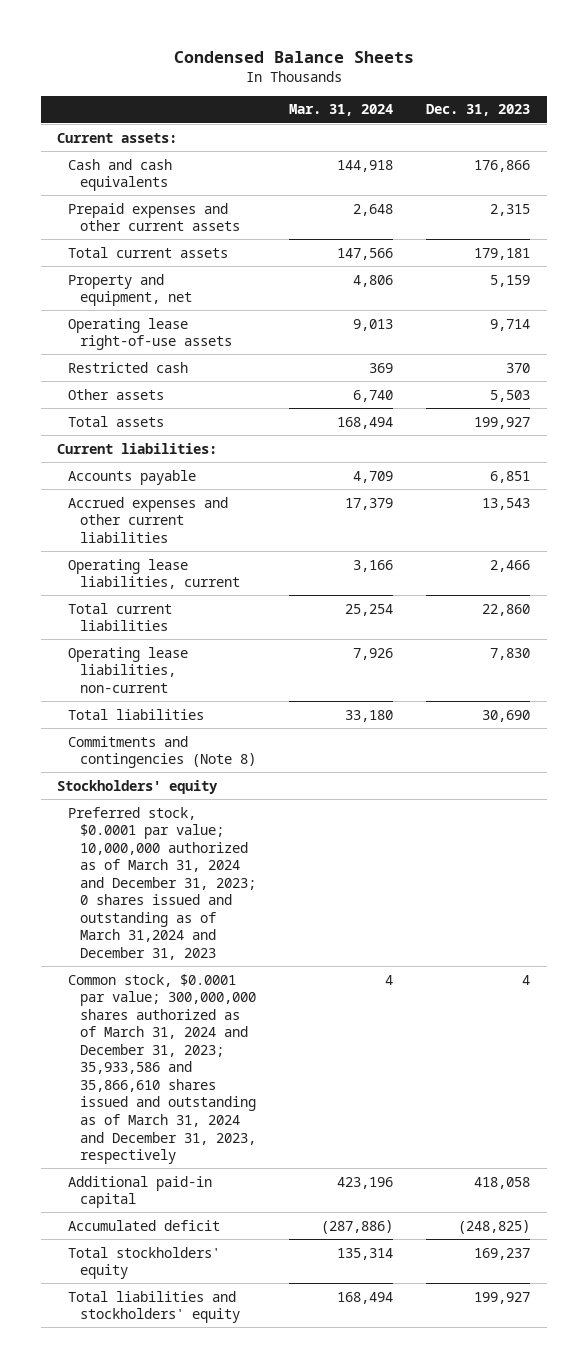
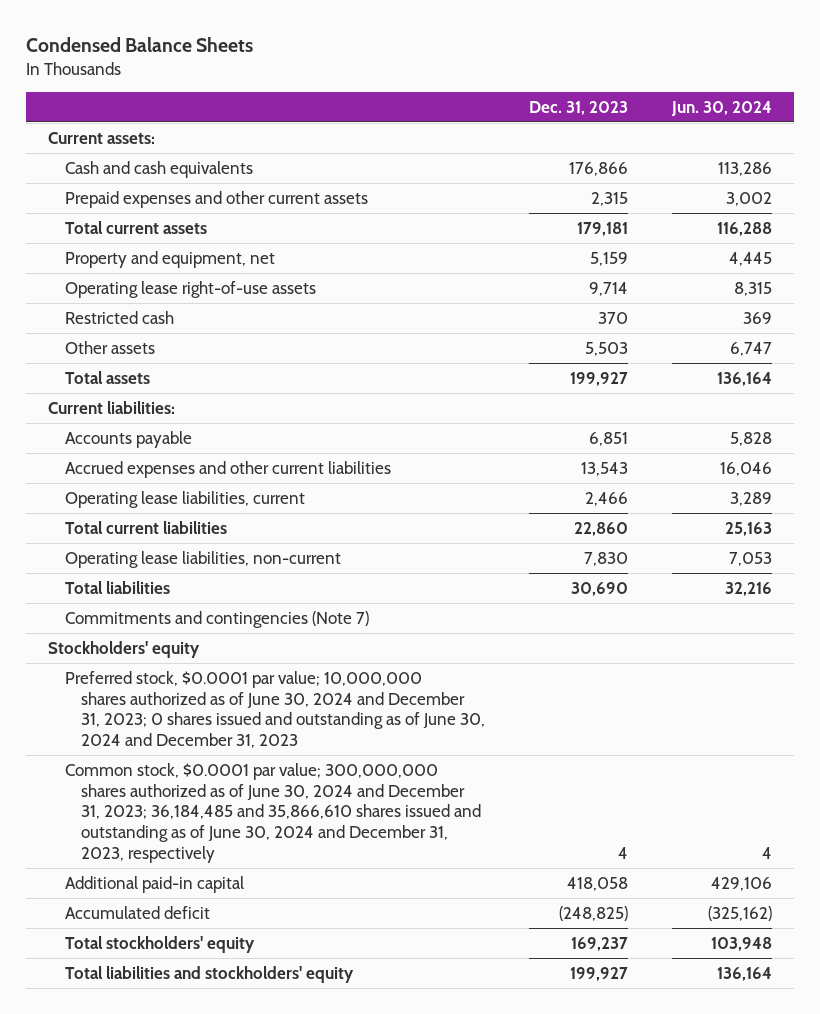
- | Mar. 31, 2024 | Dec. 31, 2023
+ | Dec. 31, 2023 | Jun. 30, 2024
- Commitments and contingencies (Note 8)
+ Commitments and contingencies (Note 7)
- Preferred stock, $0.0001 par value; 10,000,000 authorized as of March 31, 2024 and December 31, 2023; 0 shares issued and outstanding as of March 31,2024 and December 31, 2023
- Common stock, $0.0001 par value; 300,000,000 shares authorized as of March 31, 2024 and December 31, 2023; 35,933,586 and 35,866,610 shares issued and outstanding as of March 31, 2024 and December 31, 2023, respectively | 4 | 4
+ Preferred stock, $0.0001 par value; 10,000,000 shares authorized as of June 30, 2024 and December 31, 2023; 0 shares issued and outstanding as of June 30, 2024 and December 31, 2023
+ Common stock, $0.0001 par value; 300,000,000 shares authorized as of June 30, 2024 and December 31, 2023; 36,184,485 and 35,866,610 shares issued and outstanding as of June 30, 2024 and December 31, 2023, respectively | 4 | 4

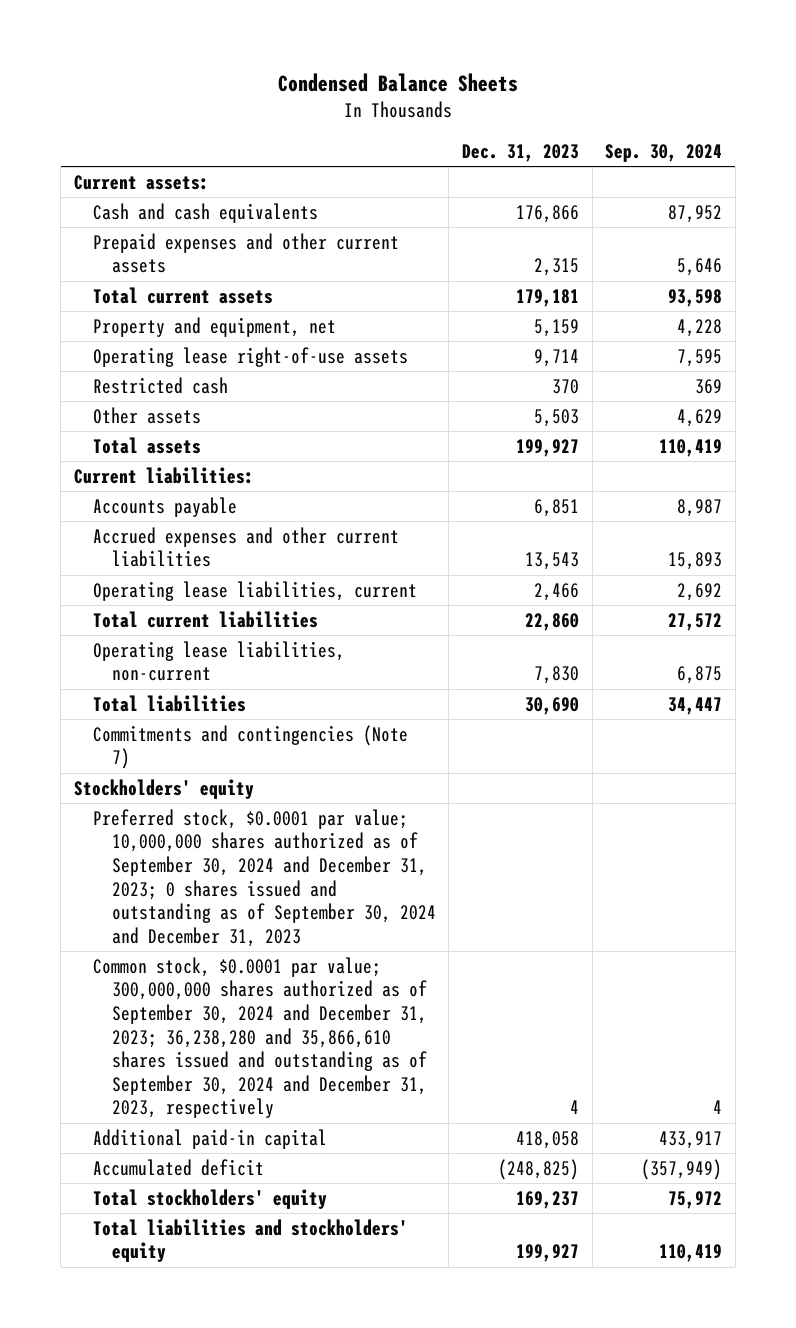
- | Dec. 31, 2023 | Jun. 30, 2024
+ | Dec. 31, 2023 | Sep. 30, 2024
- Preferred stock, $0.0001 par value; 10,000,000 shares authorized as of June 30, 2024 and December 31, 2023; 0 shares issued and outstanding as of June 30, 2024 and December 31, 2023
- Common stock, $0.0001 par value; 300,000,000 shares authorized as of June 30, 2024 and December 31, 2023; 36,184,485 and 35,866,610 shares issued and outstanding as of June 30, 2024 and December 31, 2023, respectively | 4 | 4
+ Preferred stock, $0.0001 par value; 10,000,000 shares authorized as of September 30, 2024 and December 31, 2023; 0 shares issued and outstanding as of September 30, 2024 and December 31, 2023
+ Common stock, $0.0001 par value; 300,000,000 shares authorized as of September 30, 2024 and December 31, 2023; 36,238,280 and 35,866,610 shares issued and outstanding as of September 30, 2024 and December 31, 2023, respectively | 4 | 4

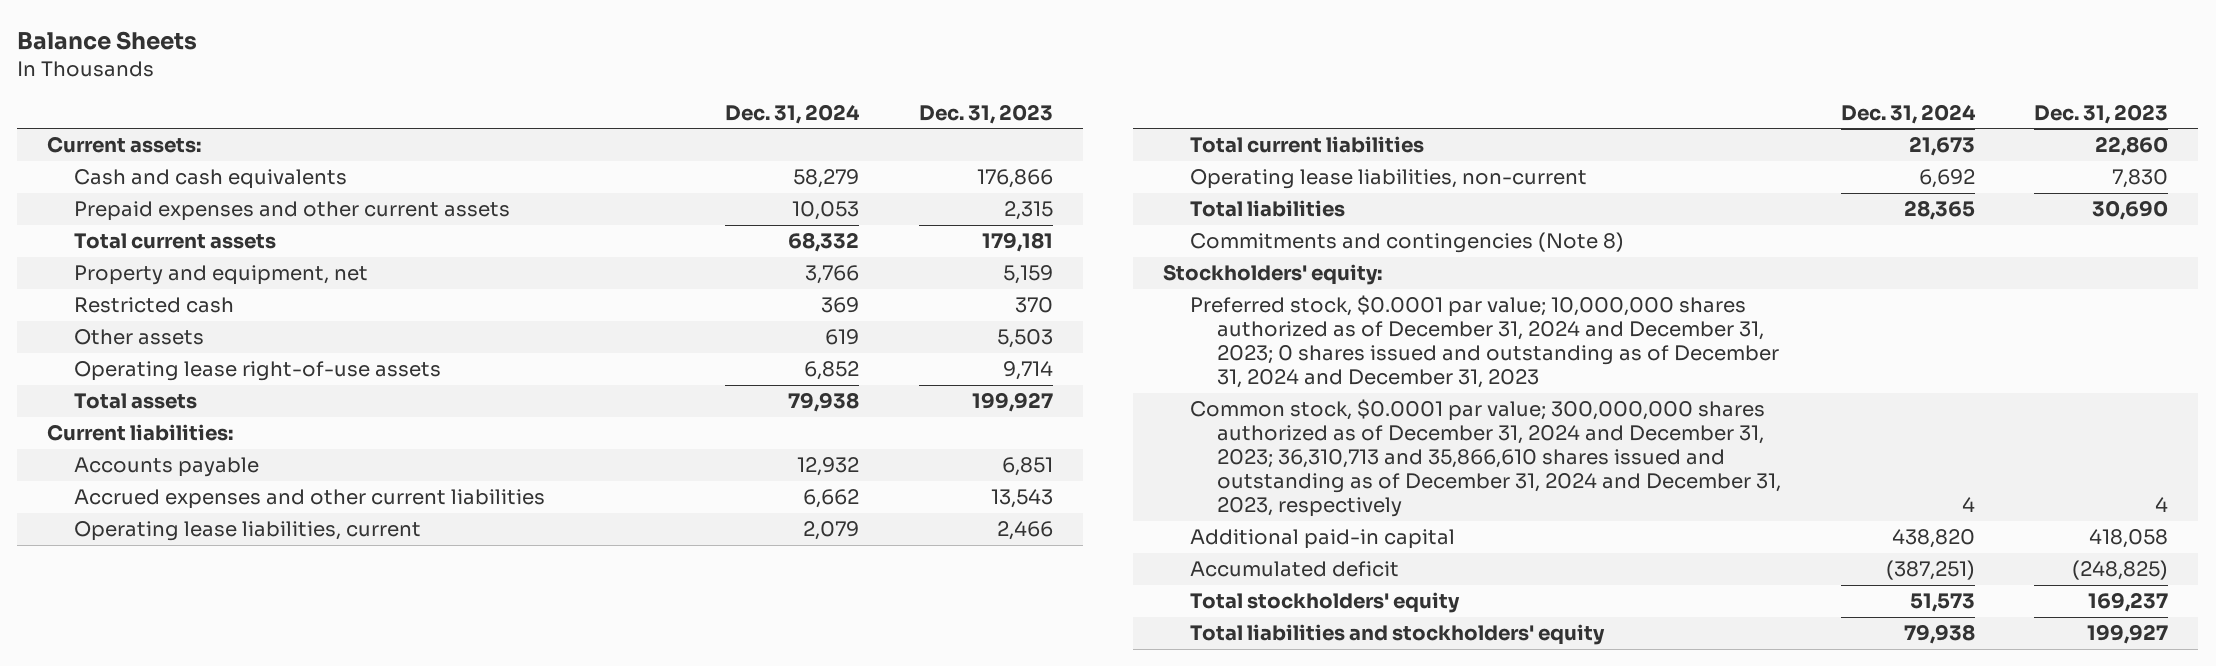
- Condensed Balance Sheets
+ Balance Sheets
- | Dec. 31, 2023 | Sep. 30, 2024
+ | Dec. 31, 2024 | Dec. 31, 2023
moved down: Operating lease right-of-use assets | 6,852 | 9,714
- Commitments and contingencies (Note 7)
- Stockholders' equity
- Preferred stock, $0.0001 par value; 10,000,000 shares authorized as of September 30, 2024 and December 31, 2023; 0 shares issued and outstanding as of September 30, 2024 and December 31, 2023
- Common stock, $0.0001 par value; 300,000,000 shares authorized as of September 30, 2024 and December 31, 2023; 36,238,280 and 35,866,610 shares issued and outstanding as of September 30, 2024 and December 31, 2023, respectively | 4 | 4
+ Commitments and contingencies (Note 8)
+ Stockholders' equity:
+ Preferred stock, $0.0001 par value; 10,000,000 shares authorized as of December 31, 2024 and December 31, 2023; 0 shares issued and outstanding as of December 31, 2024 and December 31, 2023
+ Common stock, $0.0001 par value; 300,000,000 shares authorized as of December 31, 2024 and December 31, 2023; 36,310,713 and 35,866,610 shares issued and outstanding as of December 31, 2024 and December 31, 2023, respectively | 4 | 4

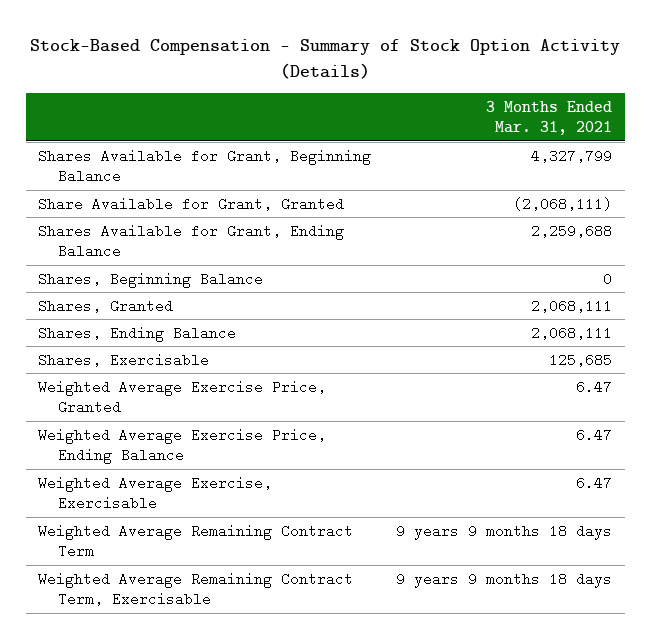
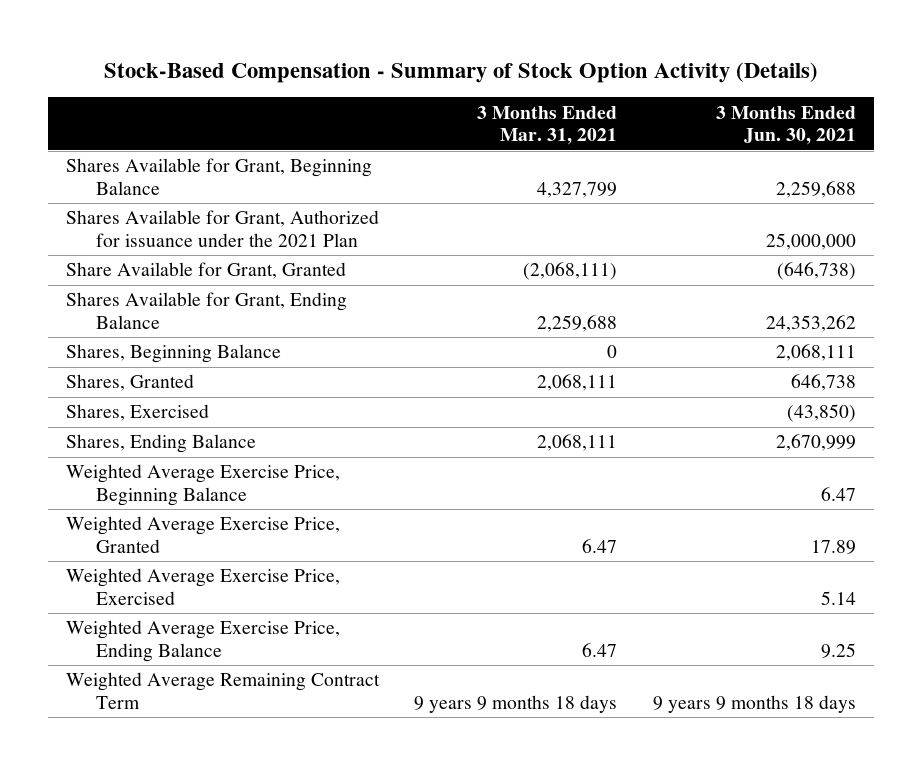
- | 3 Months Ended Mar. 31, 2021
+ | 3 Months Ended Mar. 31, 2021 | 3 Months Ended Jun. 30, 2021
+ Shares Available for Grant, Authorized for issuance under the 2021 Plan | | 25,000,000
+ Shares, Exercised | | (43,850)
- Shares, Exercisable | 125,685
+ Weighted Average Exercise Price, Beginning Balance | | 6.47
+ Weighted Average Exercise Price, Exercised | | 5.14
- Weighted Average Exercise, Exercisable | 6.47
- Weighted Average Remaining Contract Term, Exercisable | 9 years 9 months 18 days

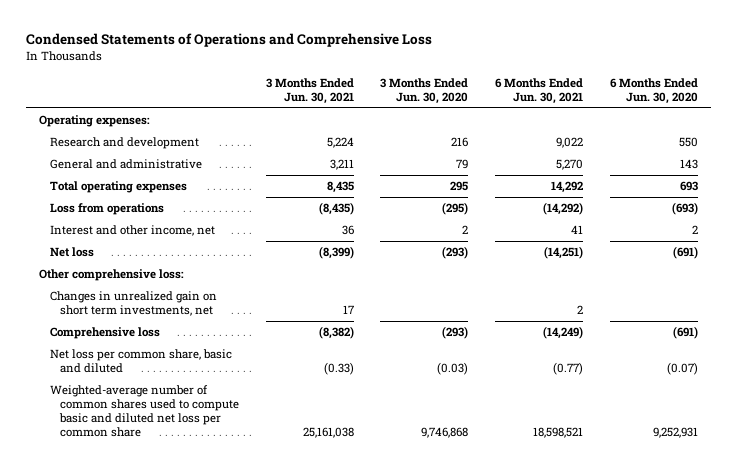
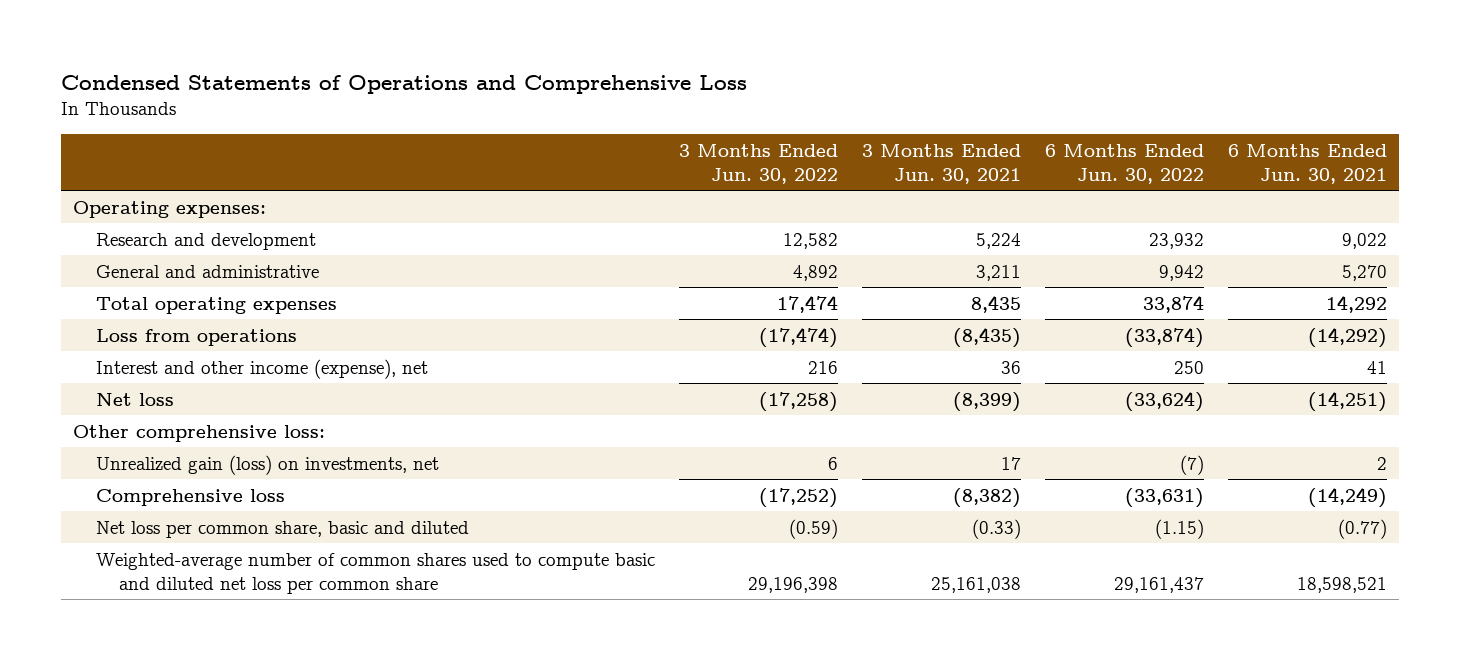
- | 3 Months Ended Jun. 30, 2021 | 3 Months Ended Jun. 30, 2020 | 6 Months Ended Jun. 30, 2021 | 6 Months Ended Jun. 30, 2020
+ | 3 Months Ended Jun. 30, 2022 | 3 Months Ended Jun. 30, 2021 | 6 Months Ended Jun. 30, 2022 | 6 Months Ended Jun. 30, 2021
- Interest and other income, net | 36 | 2 | 41 | 2
+ Interest and other income (expense), net | 216 | 36 | 250 | 41
- Changes in unrealized gain on short term investments, net | 17 | | 2 |
+ Unrealized gain (loss) on investments, net | 6 | 17 | (7) | 2

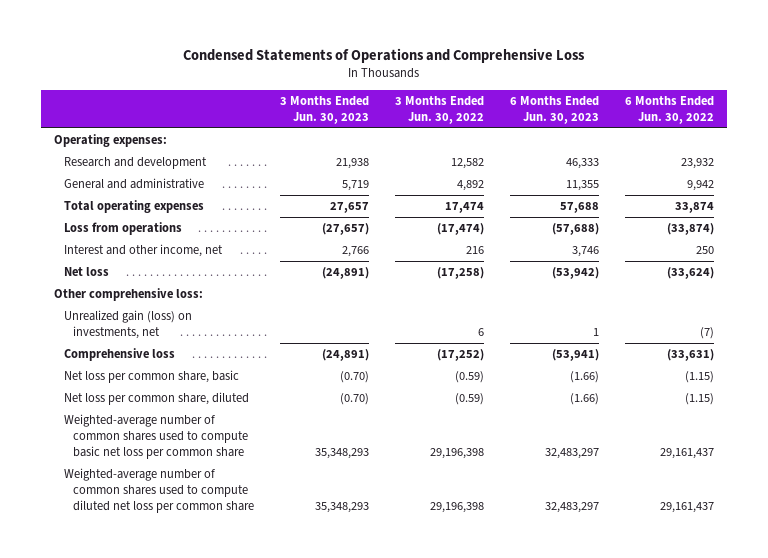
- | 3 Months Ended Jun. 30, 2022 | 3 Months Ended Jun. 30, 2021 | 6 Months Ended Jun. 30, 2022 | 6 Months Ended Jun. 30, 2021
+ | 3 Months Ended Jun. 30, 2023 | 3 Months Ended Jun. 30, 2022 | 6 Months Ended Jun. 30, 2023 | 6 Months Ended Jun. 30, 2022
- Interest and other income (expense), net | 216 | 36 | 250 | 41
+ Interest and other income, net | 2,766 | 216 | 3,746 | 250
- Net loss per common share, basic and diluted | (0.59) | (0.33) | (1.15) | (0.77)
- Weighted-average number of common shares used to compute basic and diluted net loss per common share | 29,196,398 | 25,161,038 | 29,161,437 | 18,598,521
+ Net loss per common share, basic | (0.70) | (0.59) | (1.66) | (1.15)
+ Net loss per common share, diluted | (0.70) | (0.59) | (1.66) | (1.15)
+ Weighted-average number of common shares used to compute basic net loss per common share | 35,348,293 | 29,196,398 | 32,483,297 | 29,161,437
+ Weighted-average number of common shares used to compute diluted net loss per common share | 35,348,293 | 29,196,398 | 32,483,297 | 29,161,437

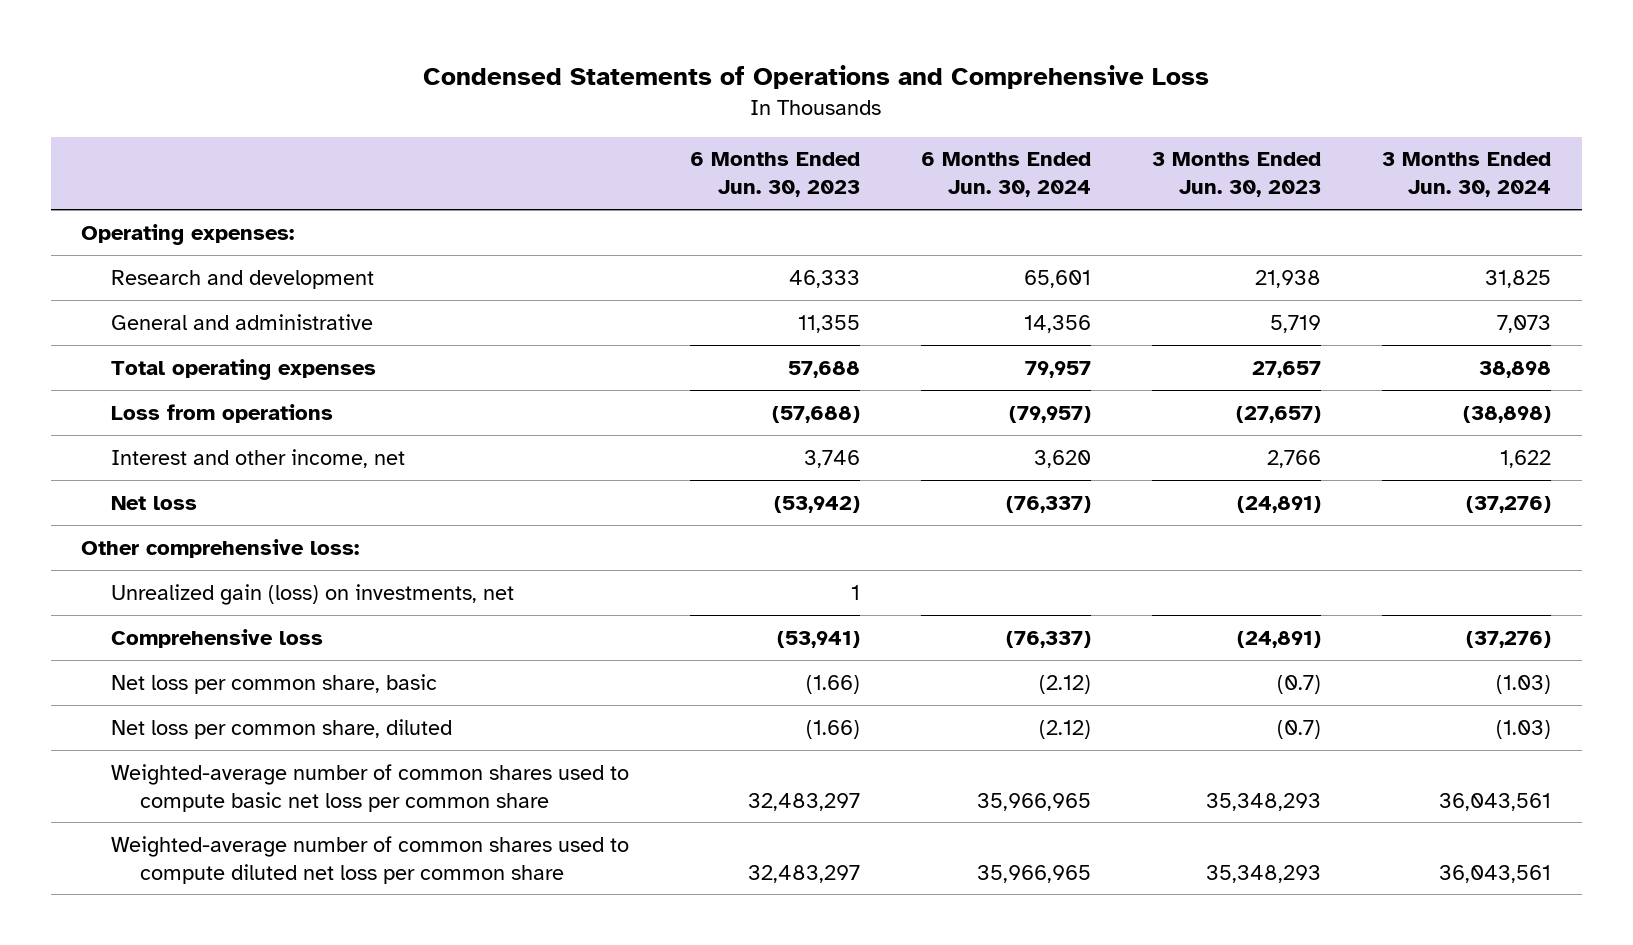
- | 3 Months Ended Jun. 30, 2023 | 3 Months Ended Jun. 30, 2022 | 6 Months Ended Jun. 30, 2023 | 6 Months Ended Jun. 30, 2022
+ | 6 Months Ended Jun. 30, 2023 | 6 Months Ended Jun. 30, 2024 | 3 Months Ended Jun. 30, 2023 | 3 Months Ended Jun. 30, 2024
- Net loss per common share, basic | (0.70) | (0.59) | (1.66) | (1.15)
- Net loss per common share, diluted | (0.70) | (0.59) | (1.66) | (1.15)
+ Net loss per common share, basic | (1.66) | (2.12) | (0.7) | (1.03)
+ Net loss per common share, diluted | (1.66) | (2.12) | (0.7) | (1.03)

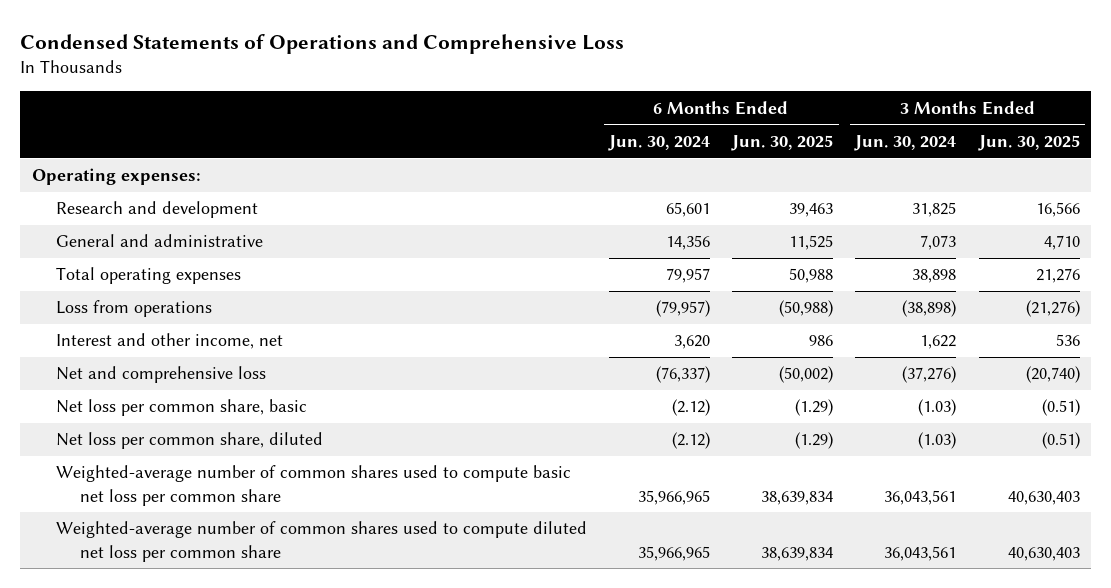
- | 6 Months Ended Jun. 30, 2023 | 6 Months Ended Jun. 30, 2024 | 3 Months Ended Jun. 30, 2023 | 3 Months Ended Jun. 30, 2024
+ | 6 Months Ended Jun. 30, 2024 | 6 Months Ended Jun. 30, 2025 | 3 Months Ended Jun. 30, 2024 | 3 Months Ended Jun. 30, 2025
- Net loss | (53,942) | (76,337) | (24,891) | (37,276)
- Other comprehensive loss:
- Unrealized gain (loss) on investments, net | 1 | | |
- Comprehensive loss | (53,941) | (76,337) | (24,891) | (37,276)
+ Net and comprehensive loss | (76,337) | (50,002) | (37,276) | (20,740)

